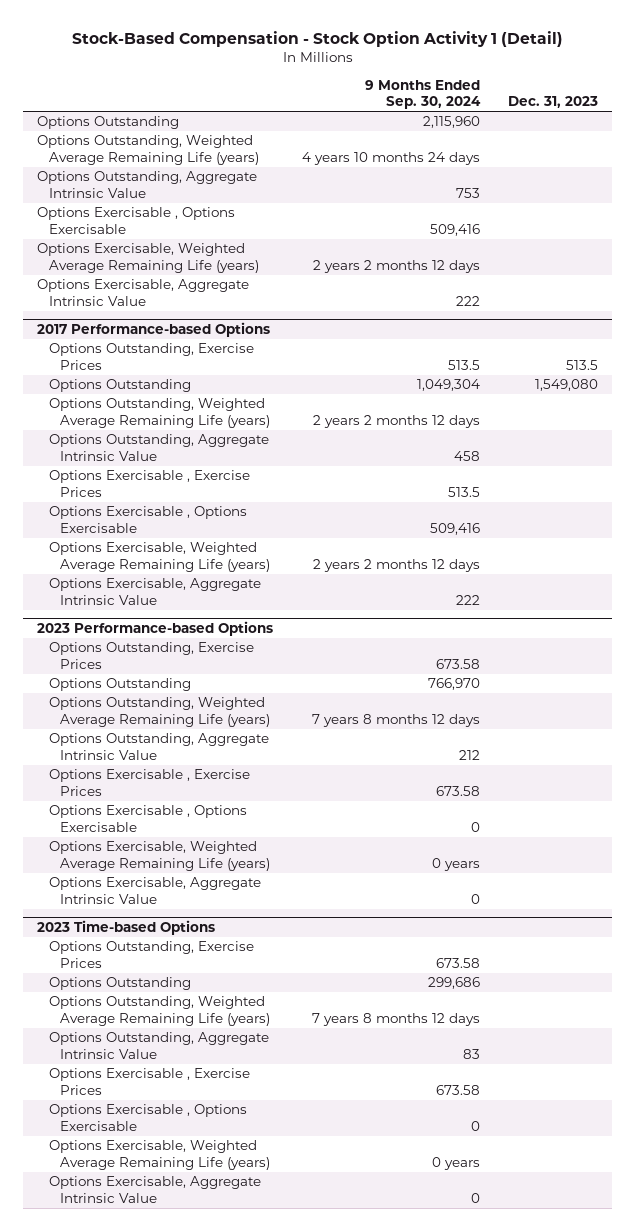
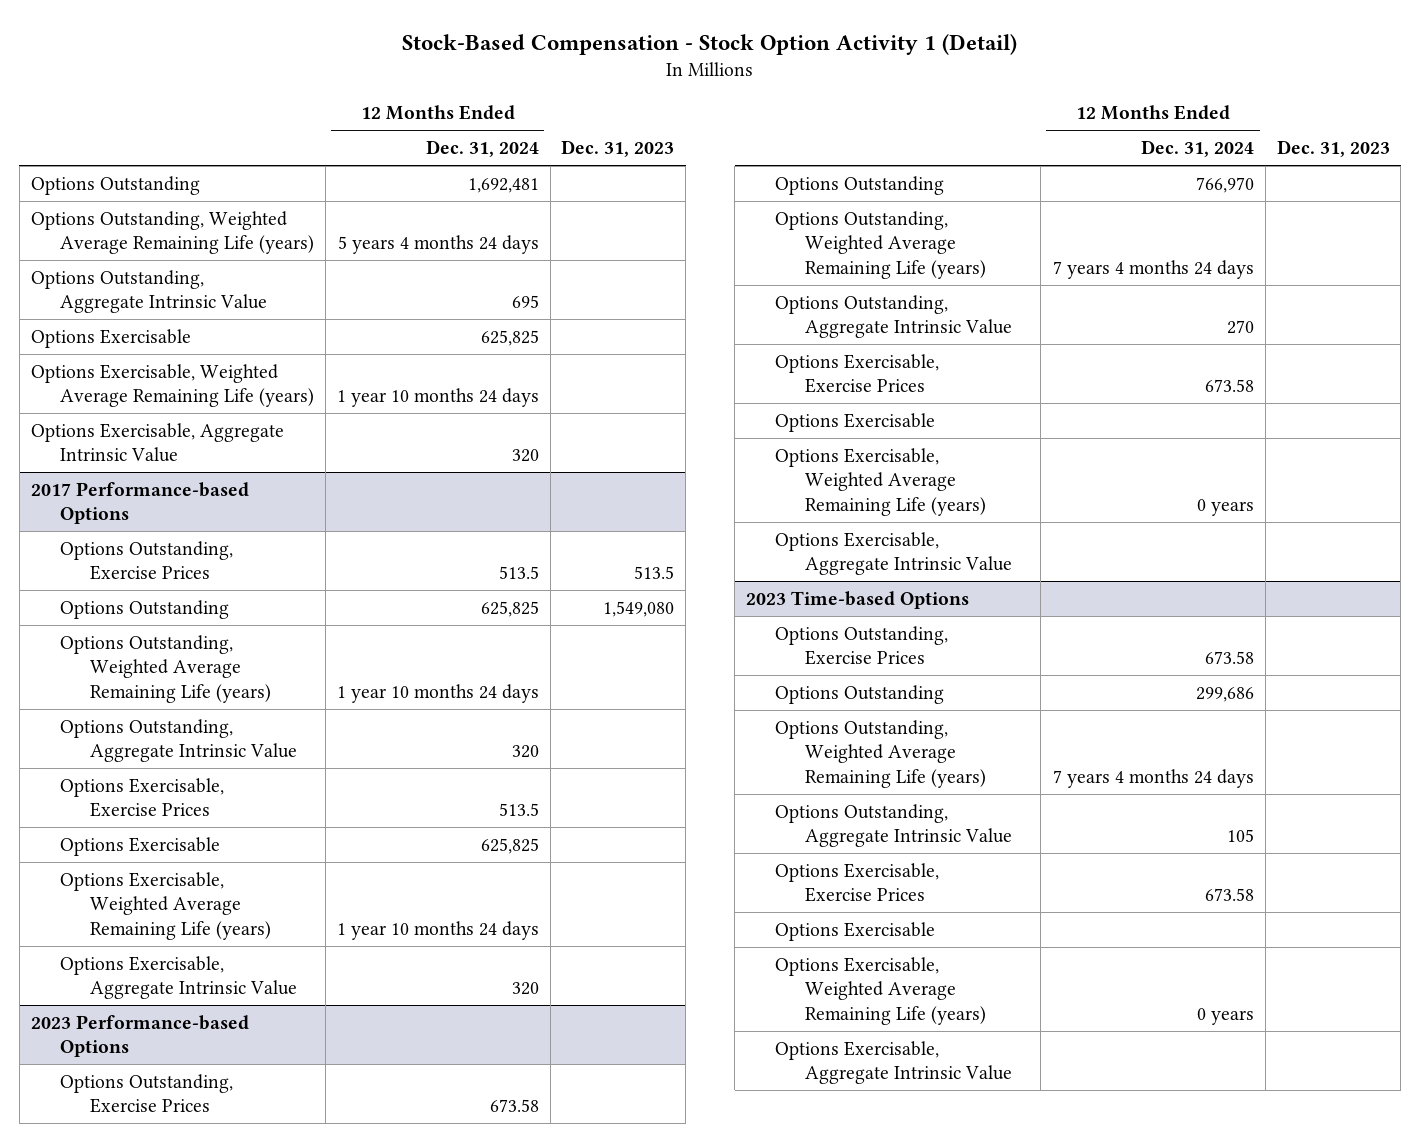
- | 9 Months Ended Sep. 30, 2024 | Dec. 31, 2023
+ | 12 Months Ended Dec. 31, 2024 | Dec. 31, 2023
- Options Exercisable , Options Exercisable | 509,416 |
+ Options Exercisable | 625,825 |
@ 2017 Performance-based Options
- Options Exercisable , Exercise Prices | 513.5 |
- Options Exercisable , Options Exercisable | 509,416 |
+ Options Exercisable, Exercise Prices | 513.5 |
+ Options Exercisable | 625,825 |
@ 2023 Performance-based Options
- Options Exercisable , Exercise Prices | 673.58 |
- Options Exercisable , Options Exercisable | 0 |
+ Options Exercisable, Exercise Prices | 673.58 |
+ Options Exercisable
@ 2023 Time-based Options
- Options Exercisable , Exercise Prices | 673.58 |
- Options Exercisable , Options Exercisable | 0 |
+ Options Exercisable, Exercise Prices | 673.58 |
+ Options Exercisable

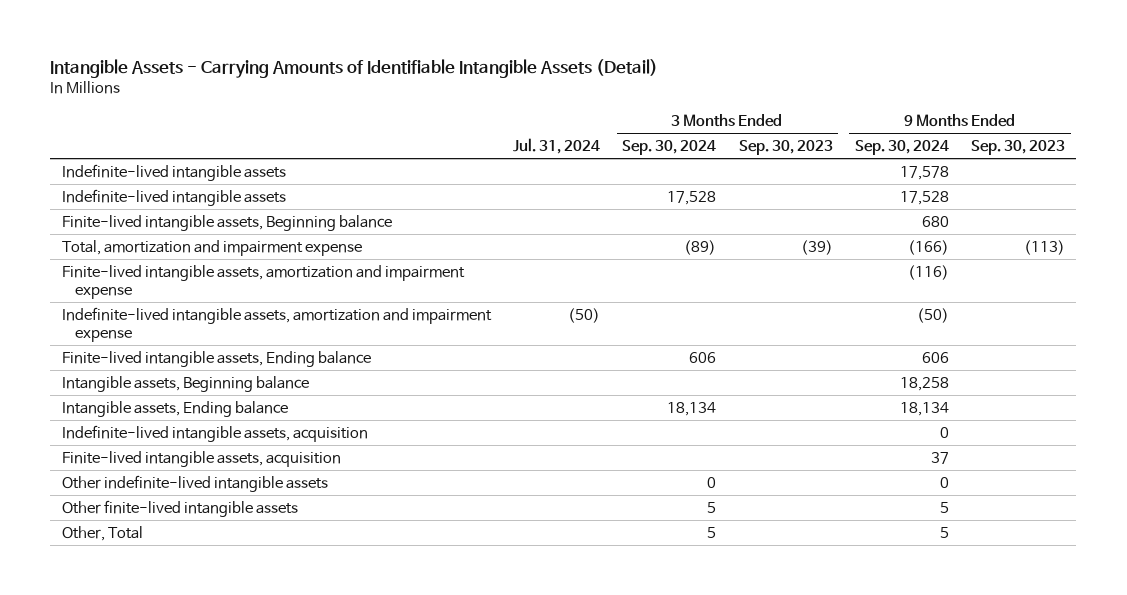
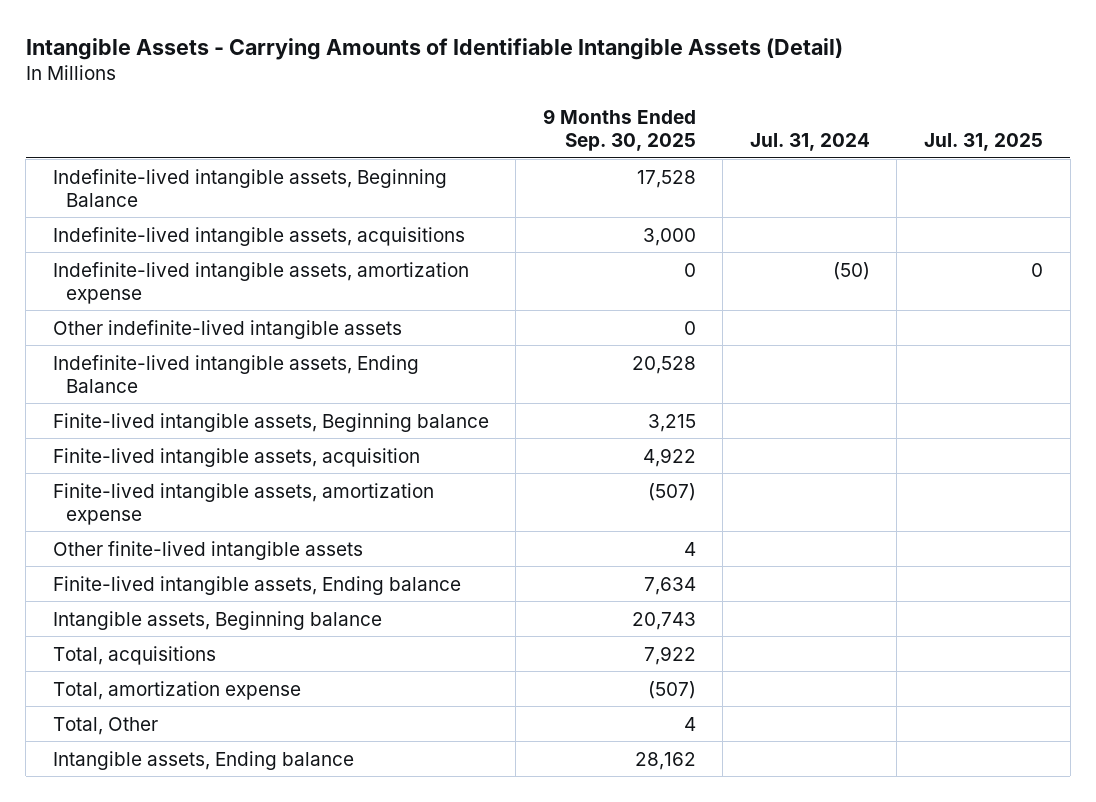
- | Jul. 31, 2024 | 3 Months Ended Sep. 30, 2024 | 3 Months Ended Sep. 30, 2023 | 9 Months Ended Sep. 30, 2024 | 9 Months Ended Sep. 30, 2023
+ | 9 Months Ended Sep. 30, 2025 | Jul. 31, 2024 | Jul. 31, 2025
- Indefinite-lived intangible assets | | | | 17,578 |
- Indefinite-lived intangible assets | | 17,528 | | 17,528 |
+ Indefinite-lived intangible assets, Beginning Balance | 17,528 | |
+ Indefinite-lived intangible assets, acquisitions | 3,000 | |
+ Indefinite-lived intangible assets, amortization expense | 0 | (50) | 0
moved up: Other indefinite-lived intangible assets | 0 | |
+ Indefinite-lived intangible assets, Ending Balance | 20,528 | |
- Total, amortization and impairment expense | | (89) | (39) | (166) | (113)
- Finite-lived intangible assets, amortization and impairment expense | | | | (116) |
- Indefinite-lived intangible assets, amortization and impairment expense | (50) | | | (50) |
moved up: Finite-lived intangible assets, acquisition | 4,922 | |
+ Finite-lived intangible assets, amortization expense | (507) | |
moved up: Other finite-lived intangible assets | 4 | |
+ Total, acquisitions | 7,922 | |
+ Total, amortization expense | (507) | |
+ Total, Other | 4 | |
- Indefinite-lived intangible assets, acquisition | | | | 0 |
- Other, Total | | 5 | | 5 |

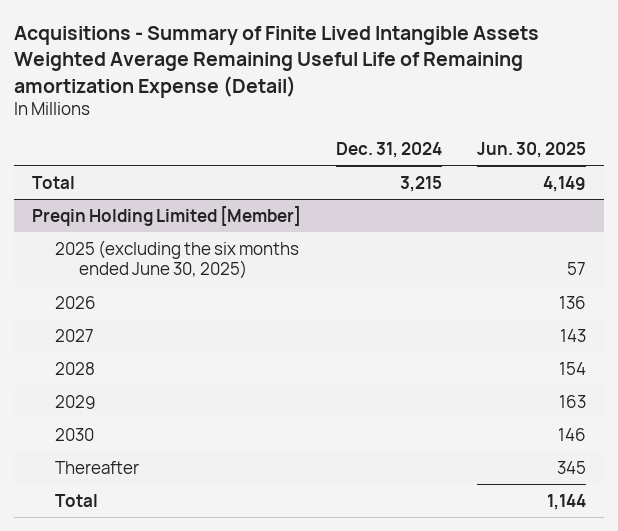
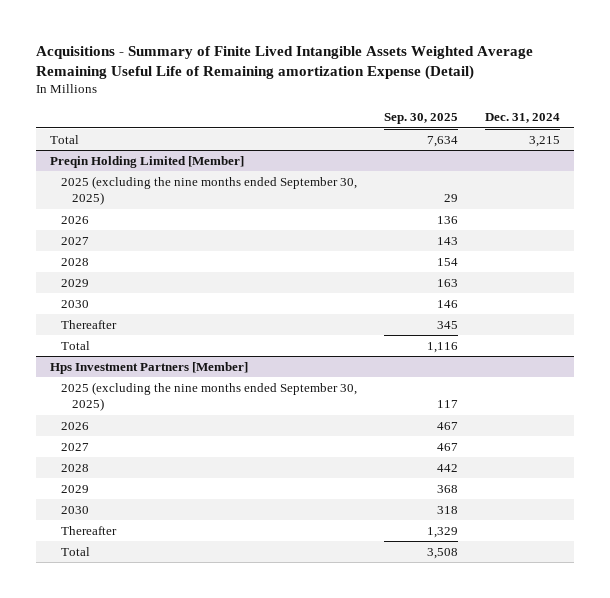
- | Dec. 31, 2024 | Jun. 30, 2025
+ | Sep. 30, 2025 | Dec. 31, 2024
@ Preqin Holding Limited [Member]
- 2025 (excluding the six months ended June 30, 2025) | | 57
+ 2025 (excluding the nine months ended September 30, 2025) | 29 |
+ Hps Investment Partners [Member]
+ 2025 (excluding the nine months ended September 30, 2025) | 117 |
+ 2026 | 467 |
+ 2027 | 467 |
+ 2028 | 442 |
+ 2029 | 368 |
+ 2030 | 318 |
+ Thereafter | 1,329 |
+ Total | 3,508 |

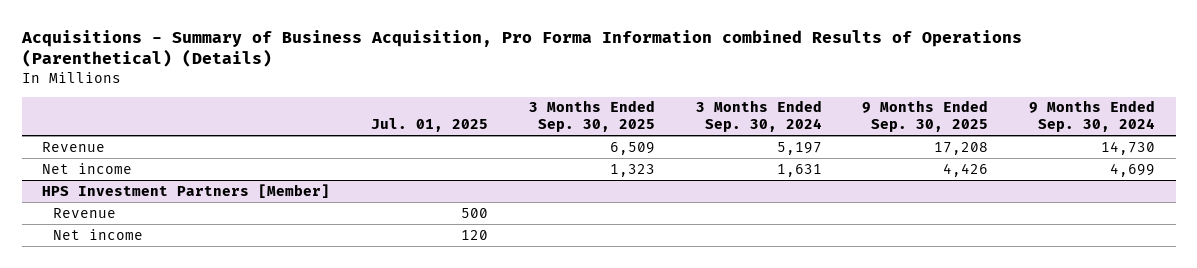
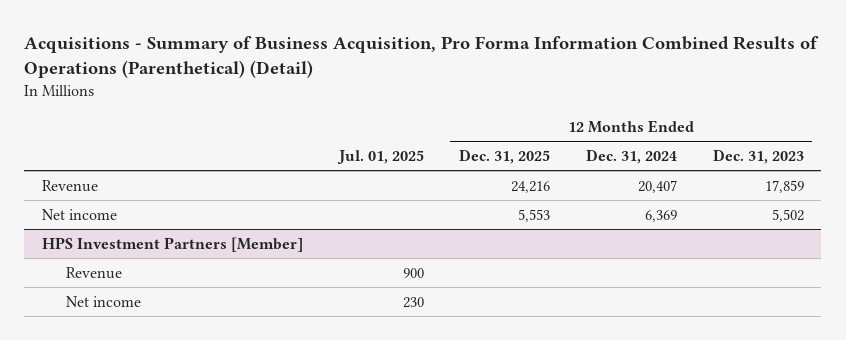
- Acquisitions - Summary of Business Acquisition, Pro Forma Information combined Results of Operations (Parenthetical) (Details)
+ Acquisitions - Summary of Business Acquisition, Pro Forma Information Combined Results of Operations (Parenthetical) (Detail)
- | Jul. 01, 2025 | 3 Months Ended Sep. 30, 2025 | 3 Months Ended Sep. 30, 2024 | 9 Months Ended Sep. 30, 2025 | 9 Months Ended Sep. 30, 2024
+ | Jul. 01, 2025 | 12 Months Ended Dec. 31, 2025 | 12 Months Ended Dec. 31, 2024 | 12 Months Ended Dec. 31, 2023
@ HPS Investment Partners [Member]
- Revenue | 500 | | | |
- Net income | 120 | | | |
+ Revenue | 900 | | |
+ Net income | 230 | | |

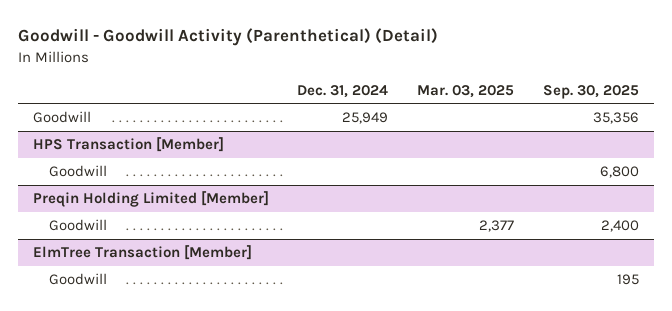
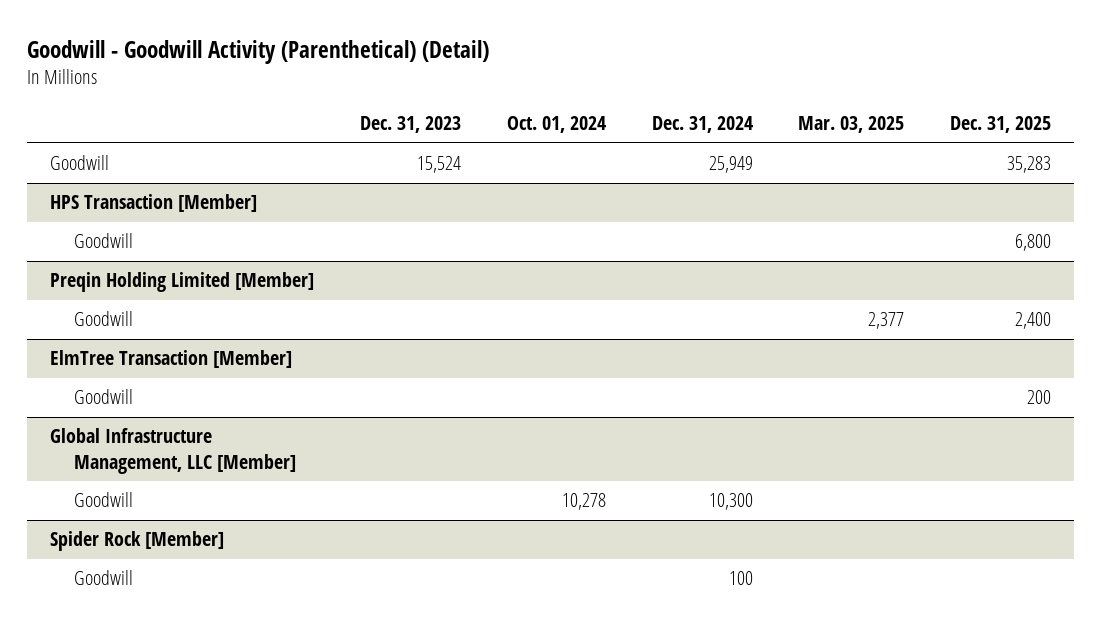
- | Dec. 31, 2024 | Mar. 03, 2025 | Sep. 30, 2025
+ | Dec. 31, 2023 | Oct. 01, 2024 | Dec. 31, 2024 | Mar. 03, 2025 | Dec. 31, 2025
+ Global Infrastructure Management, LLC [Member]
+ Goodwill | | 10,278 | 10,300 | |
+ Spider Rock [Member]
+ Goodwill | | | 100 | |

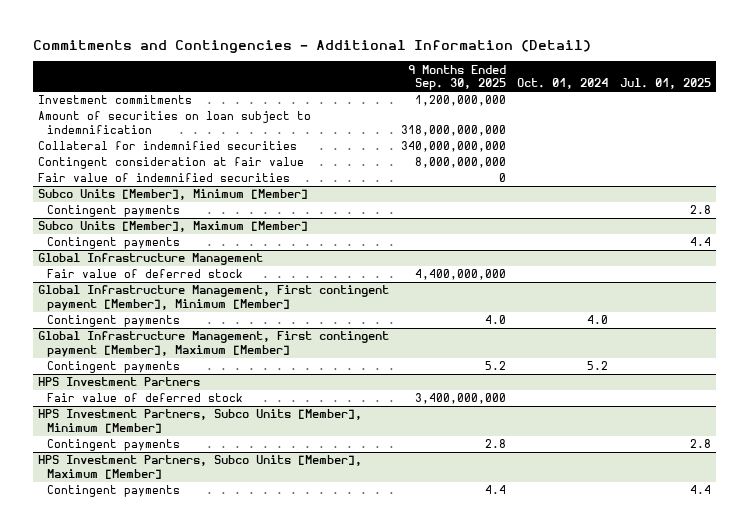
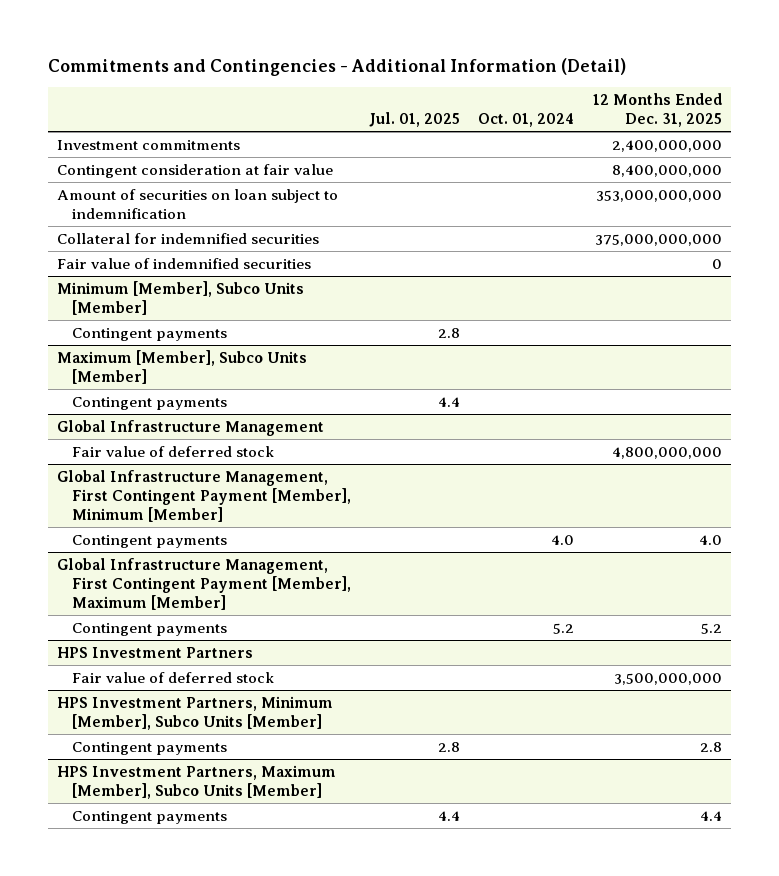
- | 9 Months Ended Sep. 30, 2025 | Oct. 01, 2024 | Jul. 01, 2025
+ | Jul. 01, 2025 | Oct. 01, 2024 | 12 Months Ended Dec. 31, 2025
moved up: Contingent consideration at fair value | | | 8,400,000,000
- Subco Units [Member], Minimum [Member]
+ Minimum [Member], Subco Units [Member]
- Subco Units [Member], Maximum [Member]
+ Maximum [Member], Subco Units [Member]
- Global Infrastructure Management, First contingent payment [Member], Minimum [Member]
+ Global Infrastructure Management, First Contingent Payment [Member], Minimum [Member]
- Global Infrastructure Management, First contingent payment [Member], Maximum [Member]
+ Global Infrastructure Management, First Contingent Payment [Member], Maximum [Member]
- HPS Investment Partners, Subco Units [Member], Minimum [Member]
+ HPS Investment Partners, Minimum [Member], Subco Units [Member]
- HPS Investment Partners, Subco Units [Member], Maximum [Member]
+ HPS Investment Partners, Maximum [Member], Subco Units [Member]

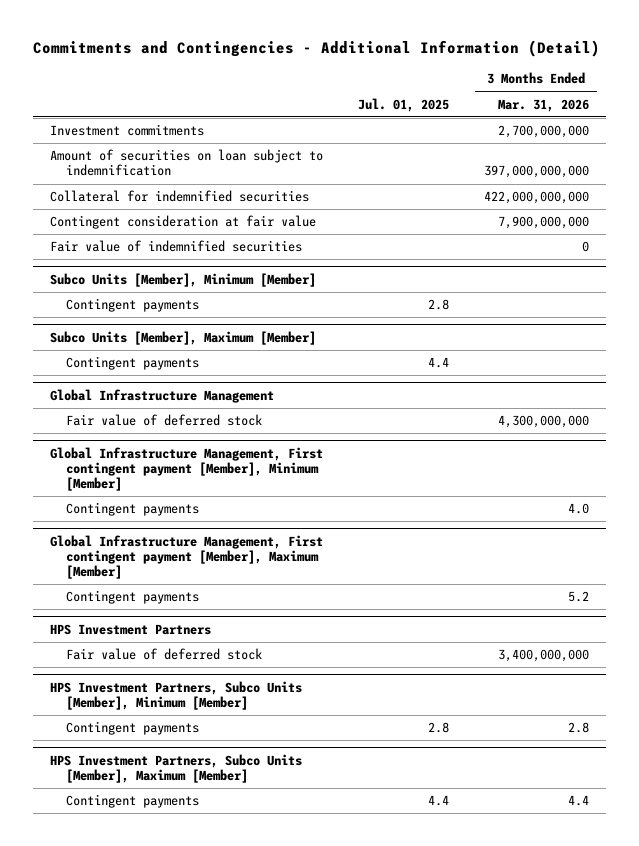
- | Jul. 01, 2025 | Oct. 01, 2024 | 12 Months Ended Dec. 31, 2025
+ | Jul. 01, 2025 | 3 Months Ended Mar. 31, 2026
moved down: Contingent consideration at fair value | | 7,900,000,000
- Minimum [Member], Subco Units [Member]
+ Subco Units [Member], Minimum [Member]
- Maximum [Member], Subco Units [Member]
+ Subco Units [Member], Maximum [Member]
- Global Infrastructure Management, First Contingent Payment [Member], Minimum [Member]
+ Global Infrastructure Management, First contingent payment [Member], Minimum [Member]
- Global Infrastructure Management, First Contingent Payment [Member], Maximum [Member]
+ Global Infrastructure Management, First contingent payment [Member], Maximum [Member]
- HPS Investment Partners, Minimum [Member], Subco Units [Member]
+ HPS Investment Partners, Subco Units [Member], Minimum [Member]
- HPS Investment Partners, Maximum [Member], Subco Units [Member]
+ HPS Investment Partners, Subco Units [Member], Maximum [Member]

